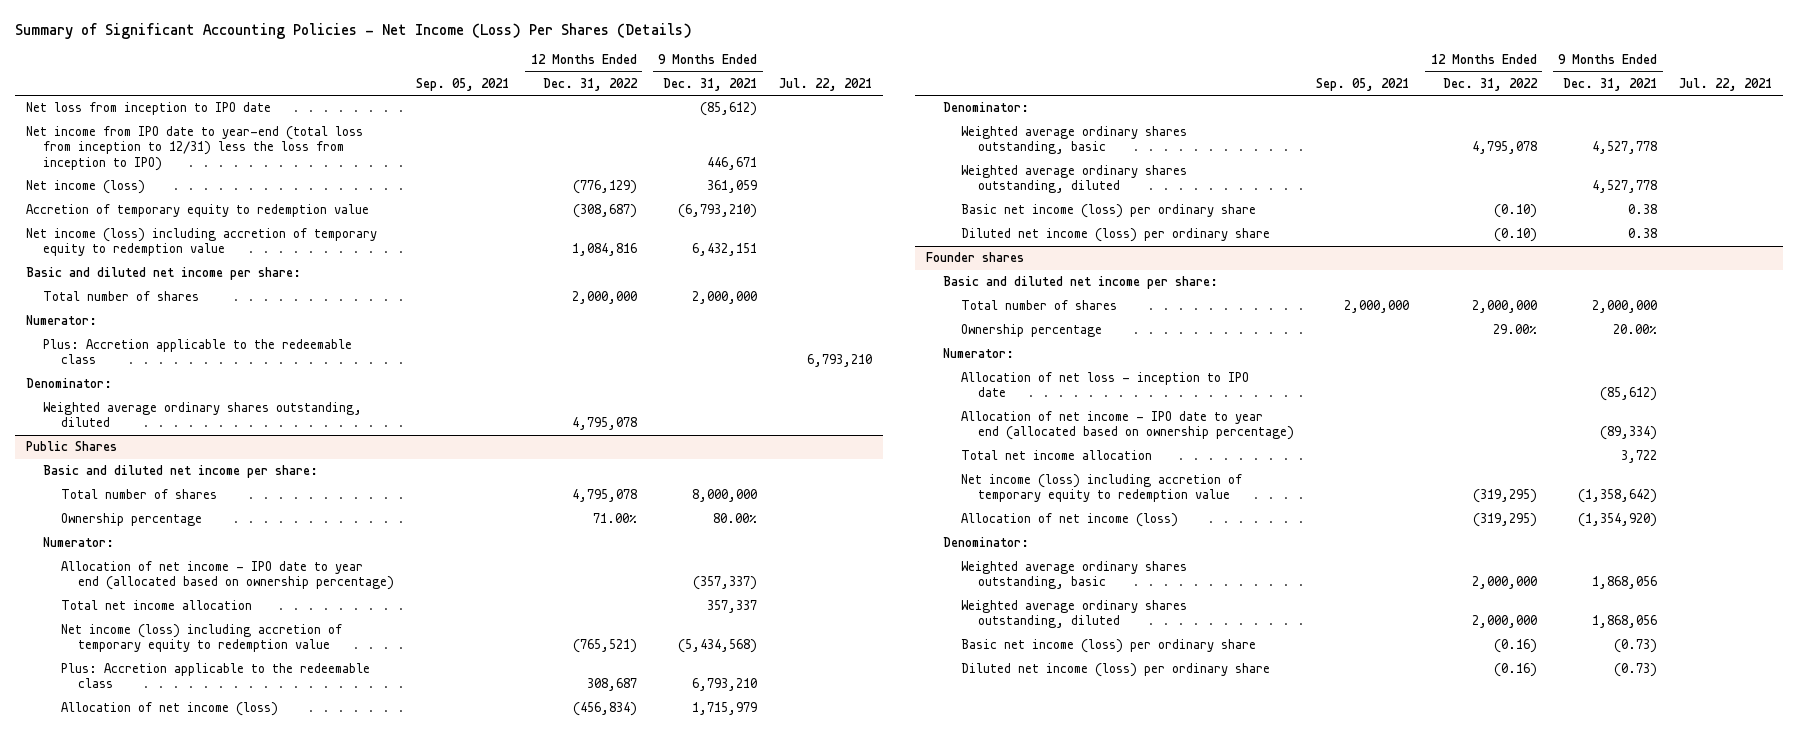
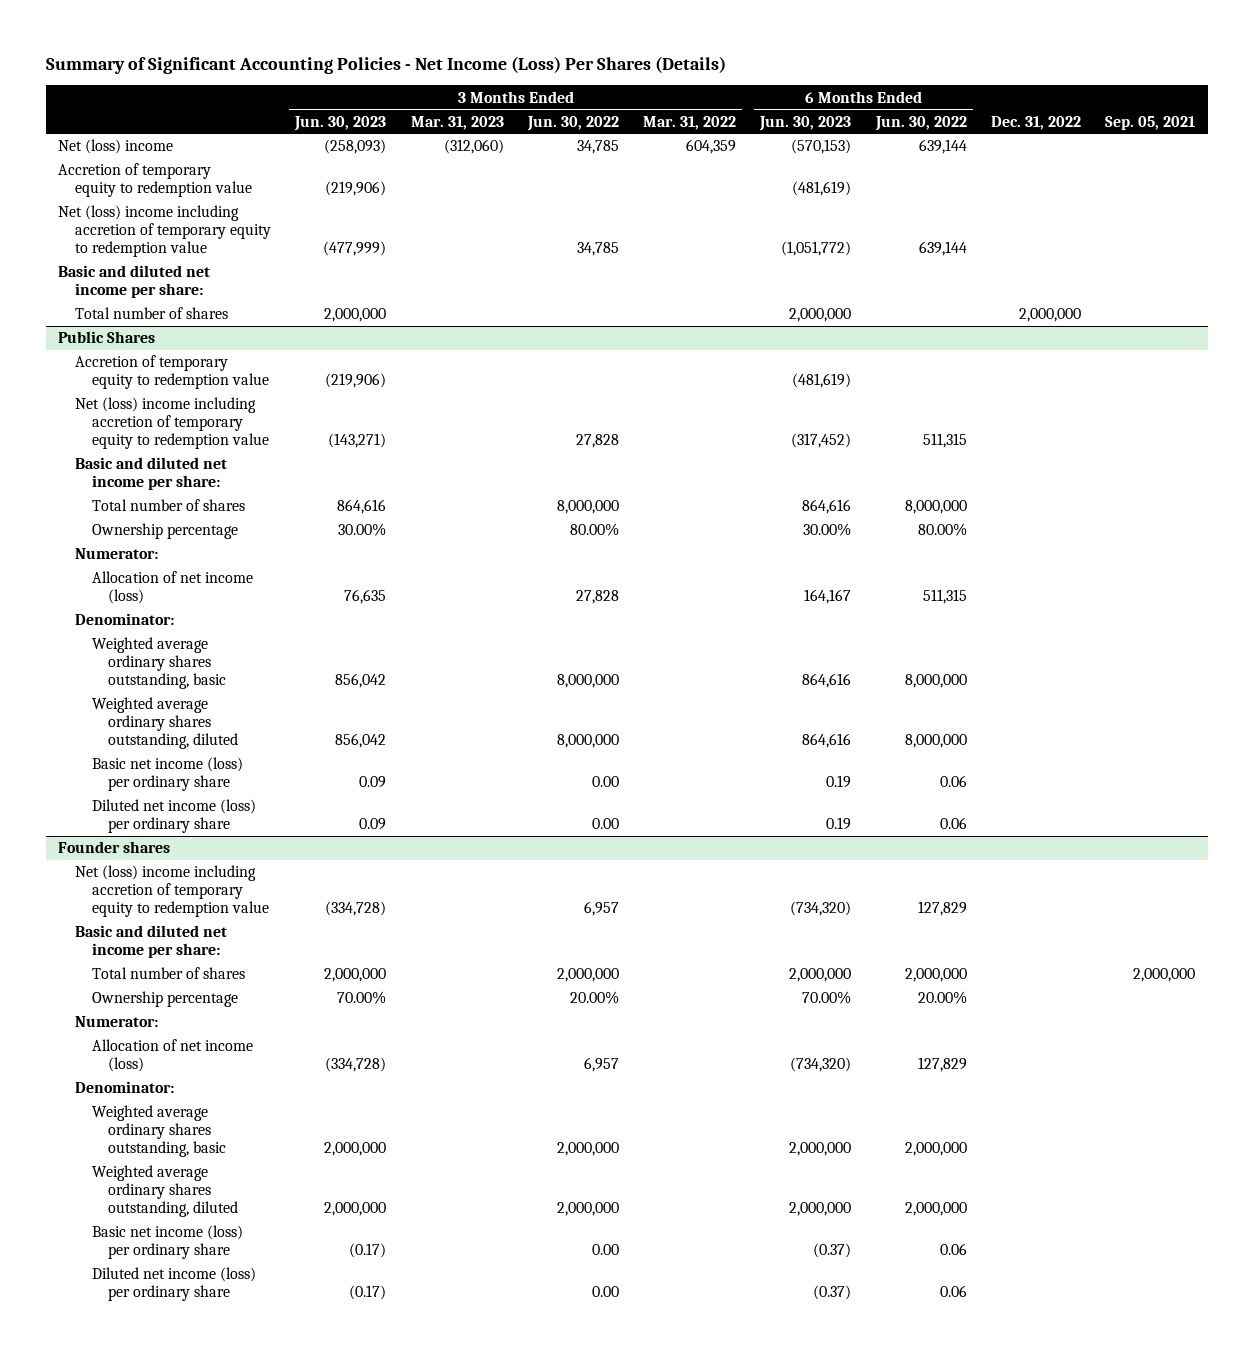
- | Sep. 05, 2021 | 12 Months Ended Dec. 31, 2022 | 9 Months Ended Dec. 31, 2021 | Jul. 22, 2021
+ | 3 Months Ended Jun. 30, 2023 | 3 Months Ended Mar. 31, 2023 | 3 Months Ended Jun. 30, 2022 | 3 Months Ended Mar. 31, 2022 | 6 Months Ended Jun. 30, 2023 | 6 Months Ended Jun. 30, 2022 | Dec. 31, 2022 | Sep. 05, 2021
- Net loss from inception to IPO date | | | (85,612) |
- Net income from IPO date to year-end (total loss from inception to 12/31) less the loss from inception to IPO) | | | 446,671 |
- Net income (loss) | | (776,129) | 361,059 |
+ Net (loss) income | (258,093) | (312,060) | 34,785 | 604,359 | (570,153) | 639,144 | |
- Net income (loss) including accretion of temporary equity to redemption value | | 1,084,816 | 6,432,151 |
+ Net (loss) income including accretion of temporary equity to redemption value | (477,999) | | 34,785 | | (1,051,772) | 639,144 | |
- Numerator:
- Plus: Accretion applicable to the redeemable class | | | | 6,793,210
- Denominator:
- Weighted average ordinary shares outstanding, diluted | | 4,795,078 | |
@ Public Shares
+ Accretion of temporary equity to redemption value | (219,906) | | | | (481,619) | | |
+ Net (loss) income including accretion of temporary equity to redemption value | (143,271) | | 27,828 | | (317,452) | 511,315 | |
- Allocation of net income - IPO date to year end (allocated based on ownership percentage) | | | (357,337) |
- Total net income allocation | | | 357,337 |
- Net income (loss) including accretion of temporary equity to redemption value | | (765,521) | (5,434,568) |
- Plus: Accretion applicable to the redeemable class | | 308,687 | 6,793,210 |
@ Founder shares
+ Net (loss) income including accretion of temporary equity to redemption value | (334,728) | | 6,957 | | (734,320) | 127,829 | |
- Allocation of net loss - inception to IPO date | | | (85,612) |
- Allocation of net income - IPO date to year end (allocated based on ownership percentage) | | | (89,334) |
- Total net income allocation | | | 3,722 |
- Net income (loss) including accretion of temporary equity to redemption value | | (319,295) | (1,358,642) |

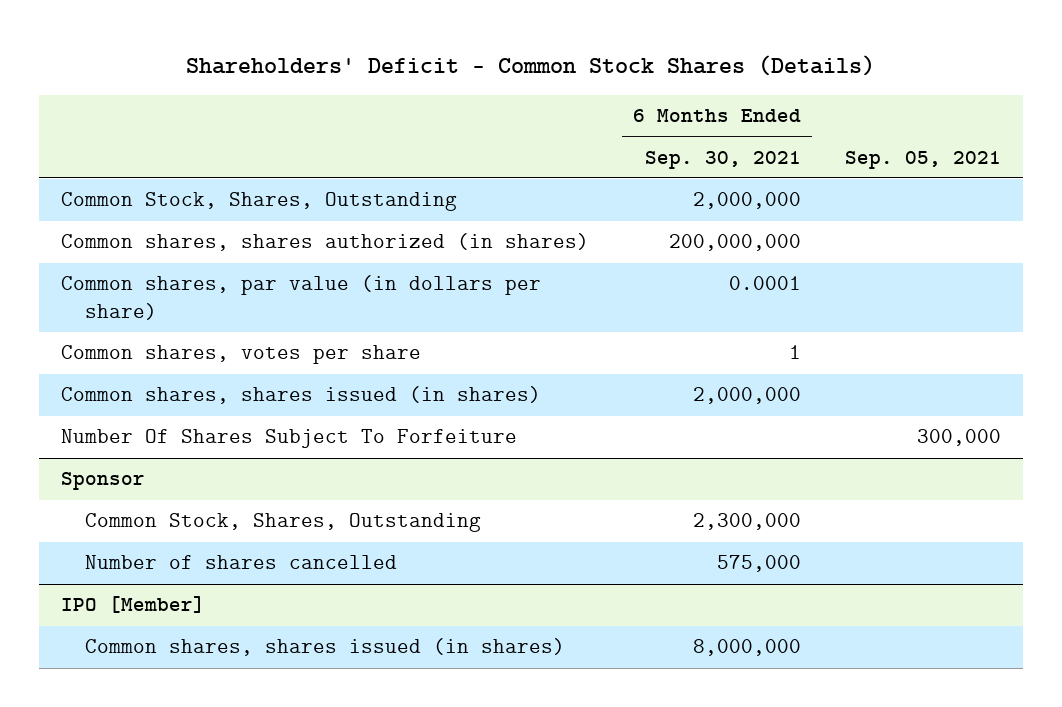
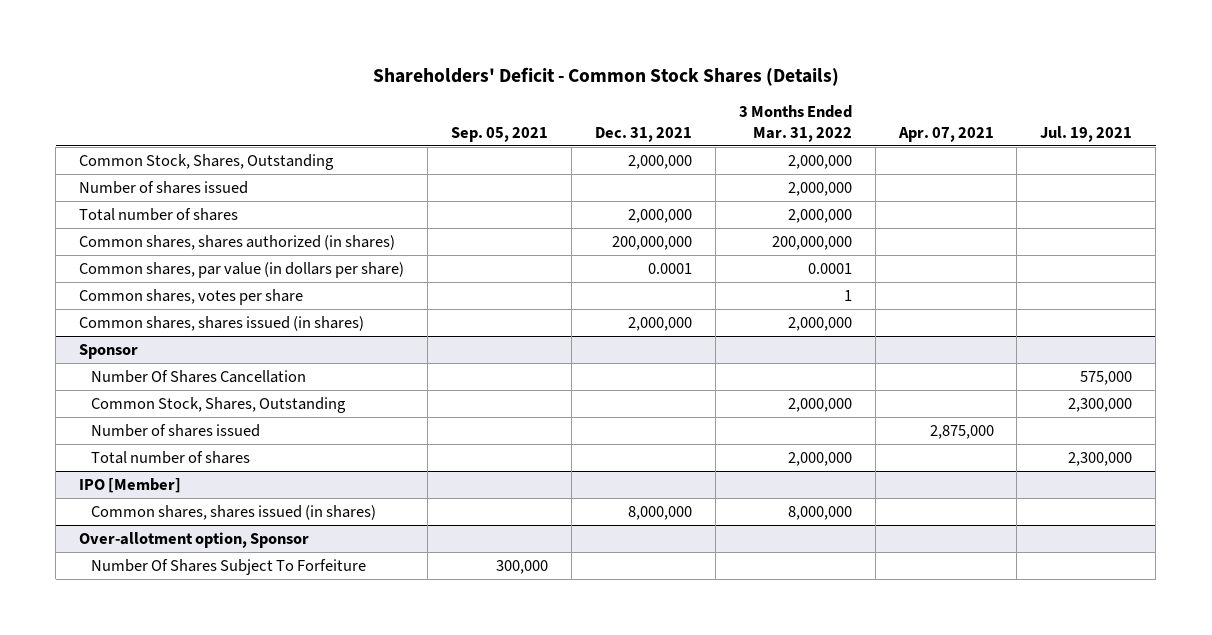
- | 6 Months Ended Sep. 30, 2021 | Sep. 05, 2021
+ | Sep. 05, 2021 | Dec. 31, 2021 | 3 Months Ended Mar. 31, 2022 | Apr. 07, 2021 | Jul. 19, 2021
+ Number of shares issued | | | 2,000,000 | |
+ Total number of shares | | 2,000,000 | 2,000,000 | |
- Number Of Shares Subject To Forfeiture | | 300,000
@ Sponsor
+ Number Of Shares Cancellation | | | | | 575,000
- Number of shares cancelled | 575,000 |
+ Number of shares issued | | | | 2,875,000 |
+ Total number of shares | | | 2,000,000 | | 2,300,000
+ Over-allotment option, Sponsor
+ Number Of Shares Subject To Forfeiture | 300,000 | | | |

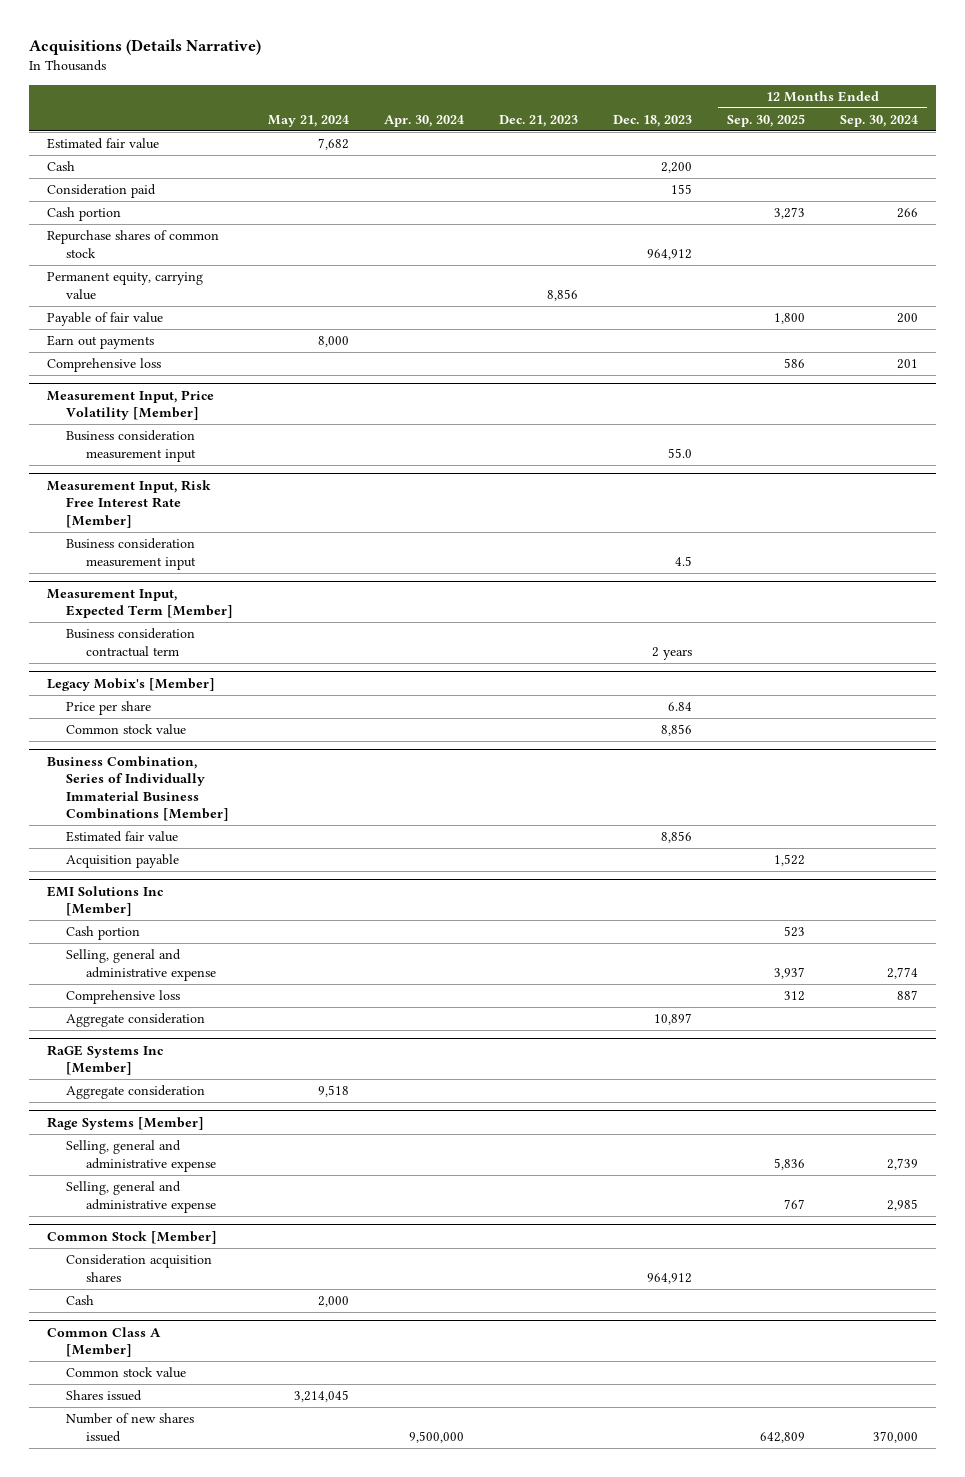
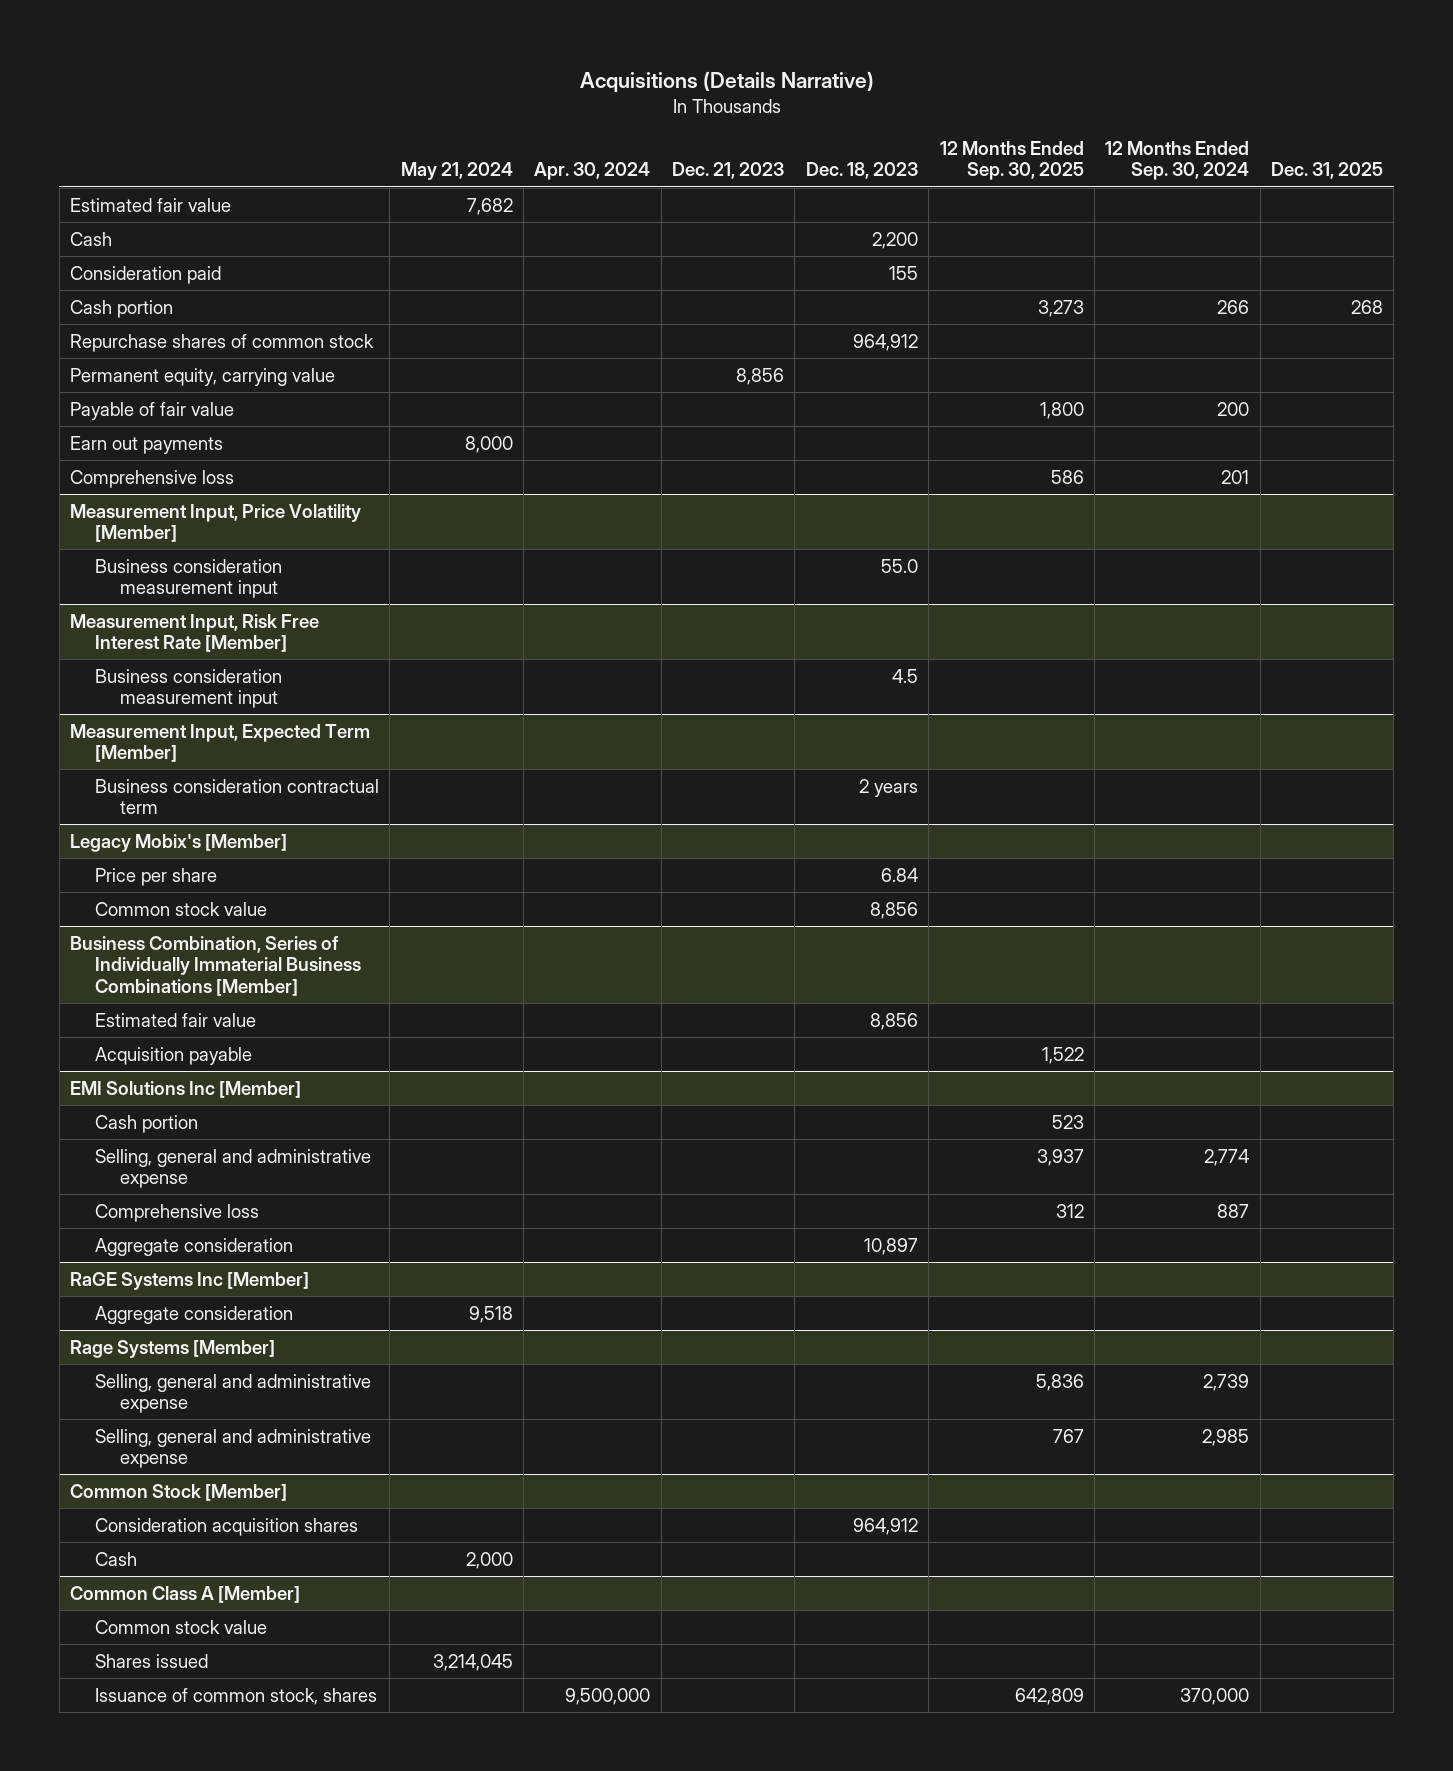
- | May 21, 2024 | Apr. 30, 2024 | Dec. 21, 2023 | Dec. 18, 2023 | 12 Months Ended Sep. 30, 2025 | 12 Months Ended Sep. 30, 2024
+ | May 21, 2024 | Apr. 30, 2024 | Dec. 21, 2023 | Dec. 18, 2023 | 12 Months Ended Sep. 30, 2025 | 12 Months Ended Sep. 30, 2024 | Dec. 31, 2025
@ Common Class A [Member]
- Number of new shares issued | | 9,500,000 | | | 642,809 | 370,000
+ Issuance of common stock, shares | | 9,500,000 | | | 642,809 | 370,000 |

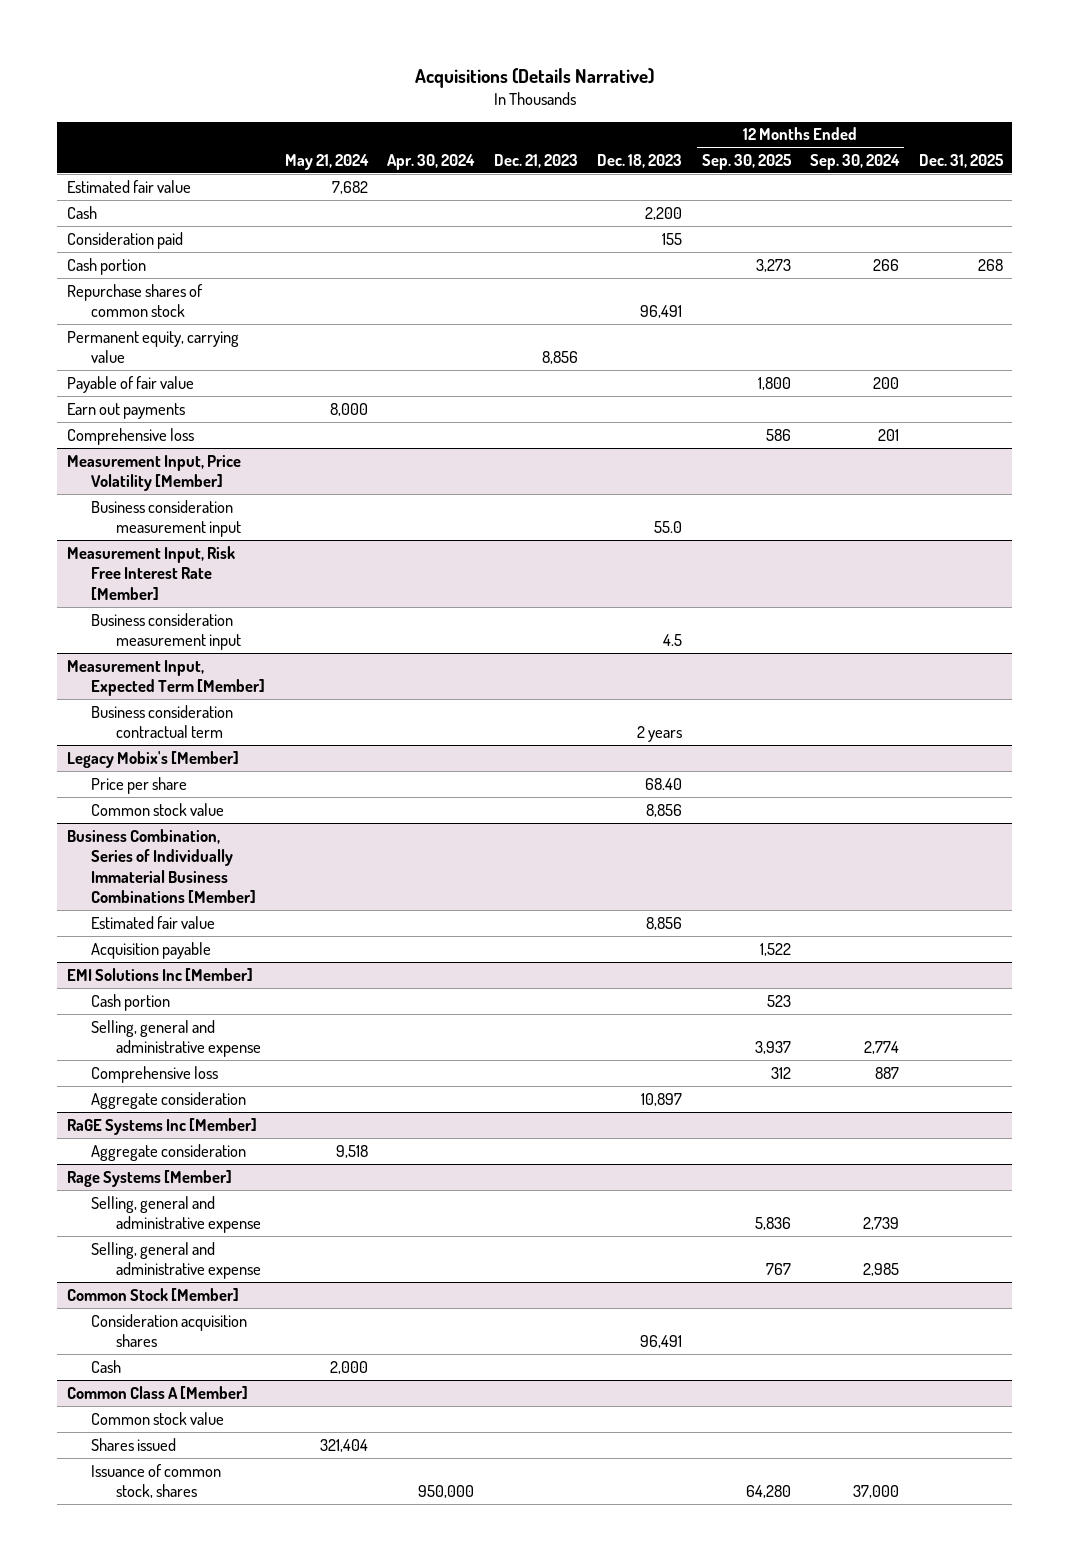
- Repurchase shares of common stock | | | | 964,912 | | |
+ Repurchase shares of common stock | | | | 96,491 | | |
@ Legacy Mobix's [Member]
- Price per share | | | | 6.84 | | |
+ Price per share | | | | 68.40 | | |
@ Common Stock [Member]
- Consideration acquisition shares | | | | 964,912 | | |
+ Consideration acquisition shares | | | | 96,491 | | |
@ Common Class A [Member]
- Shares issued | 3,214,045 | | | | | |
- Issuance of common stock, shares | | 9,500,000 | | | 642,809 | 370,000 |
+ Shares issued | 321,404 | | | | | |
+ Issuance of common stock, shares | | 950,000 | | | 64,280 | 37,000 |

